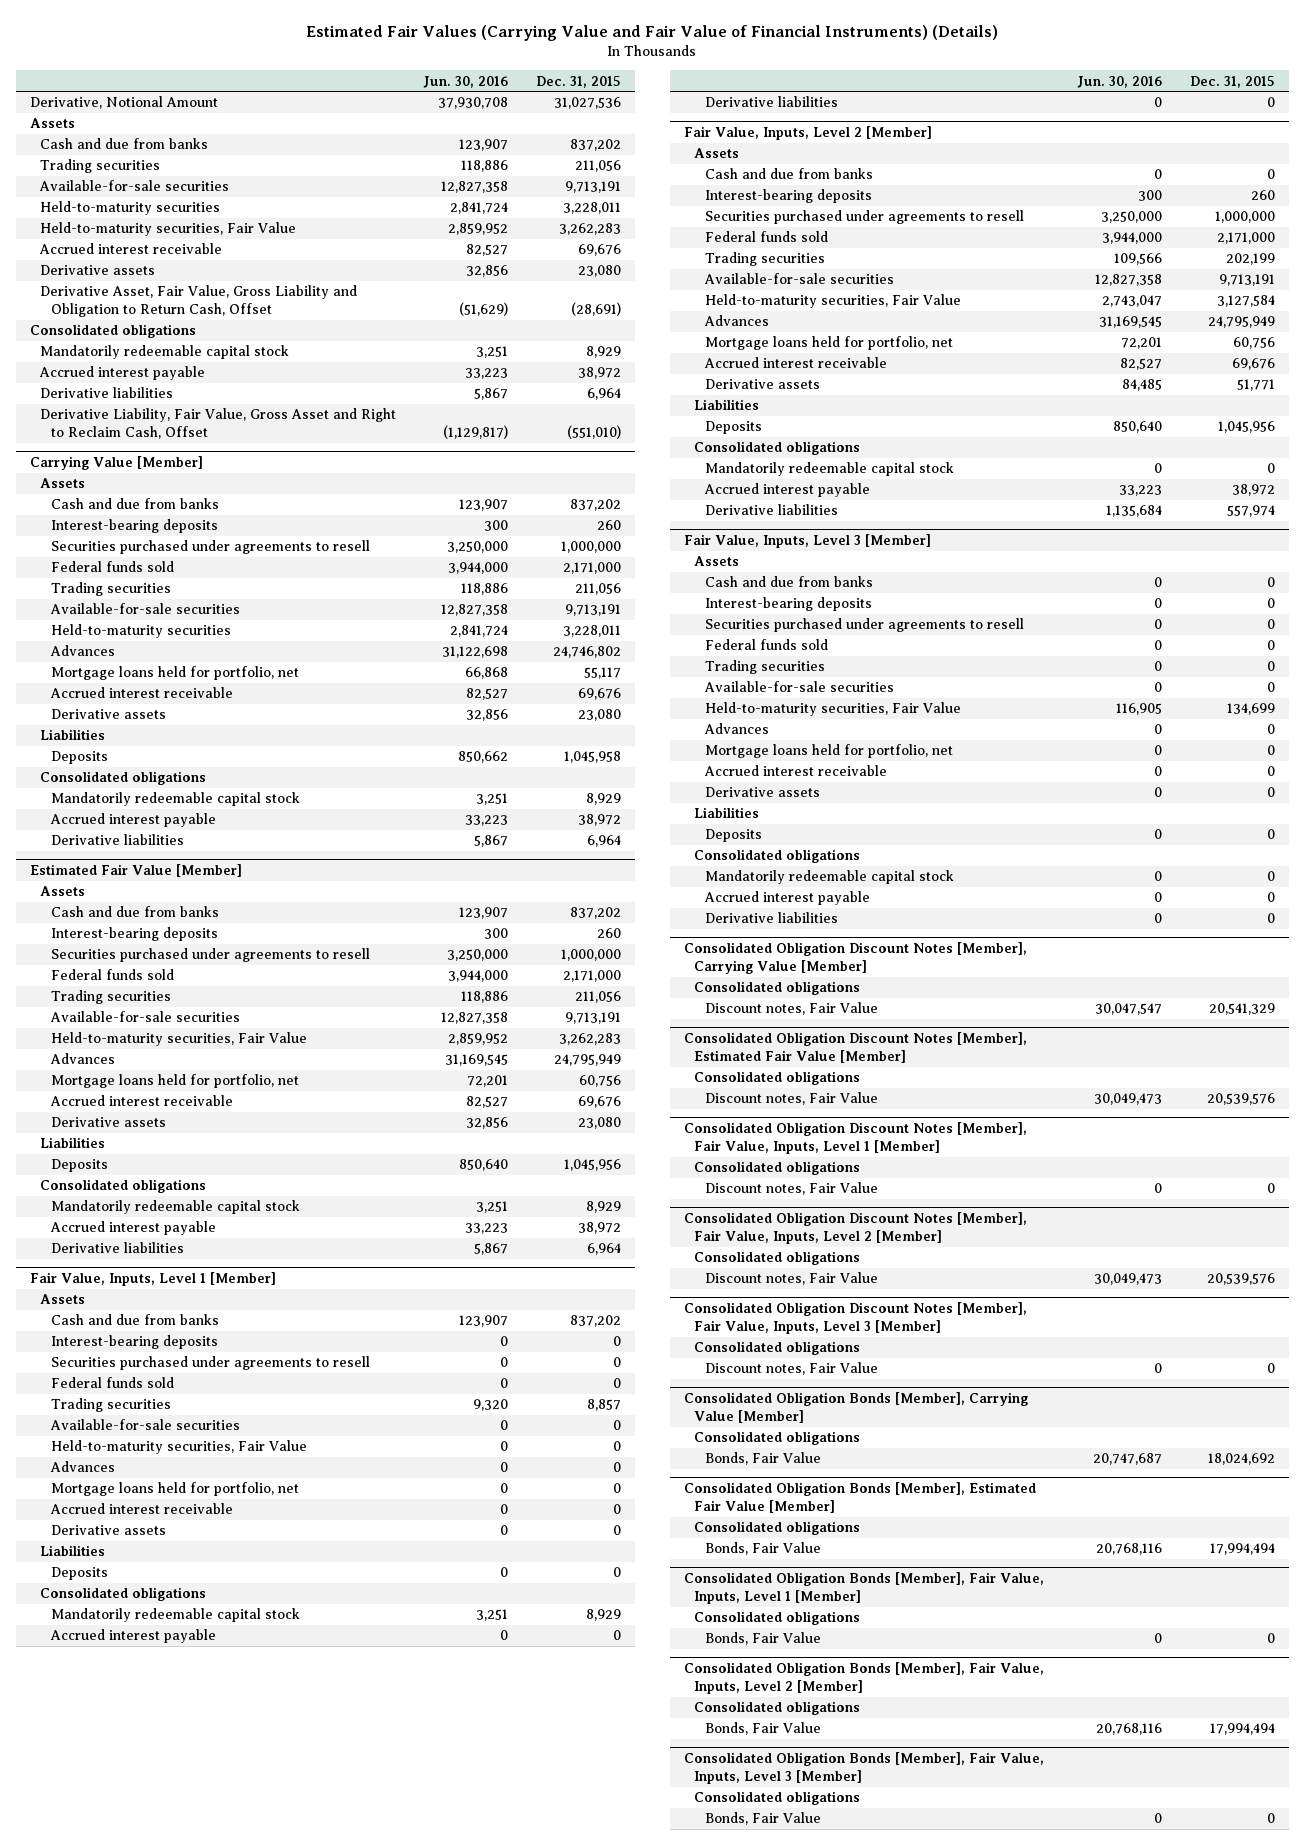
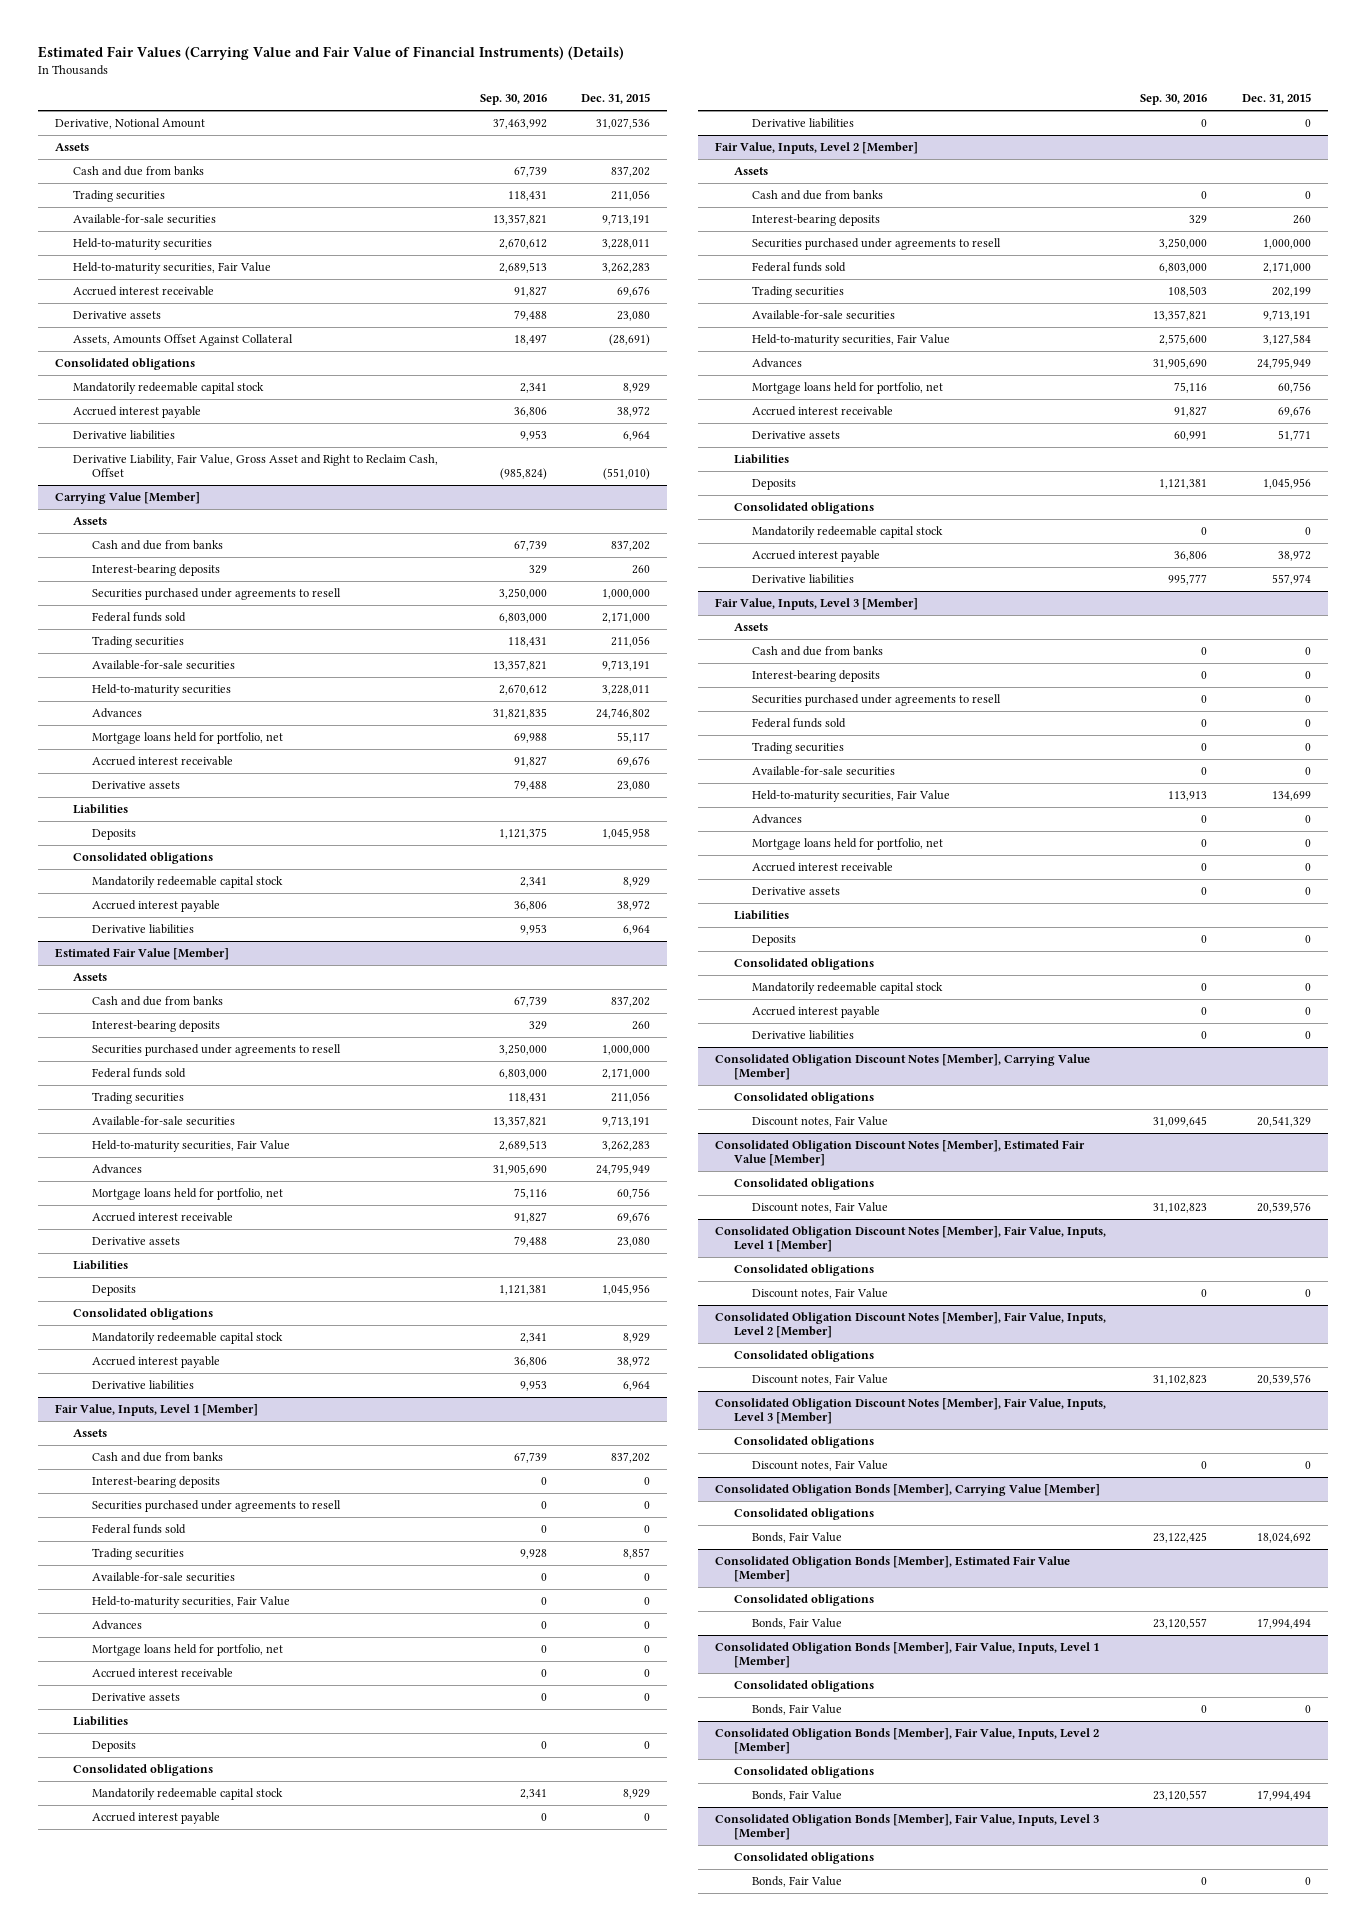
- | Jun. 30, 2016 | Dec. 31, 2015
+ | Sep. 30, 2016 | Dec. 31, 2015
- Derivative Asset, Fair Value, Gross Liability and Obligation to Return Cash, Offset | (51,629) | (28,691)
+ Assets, Amounts Offset Against Collateral | 18,497 | (28,691)

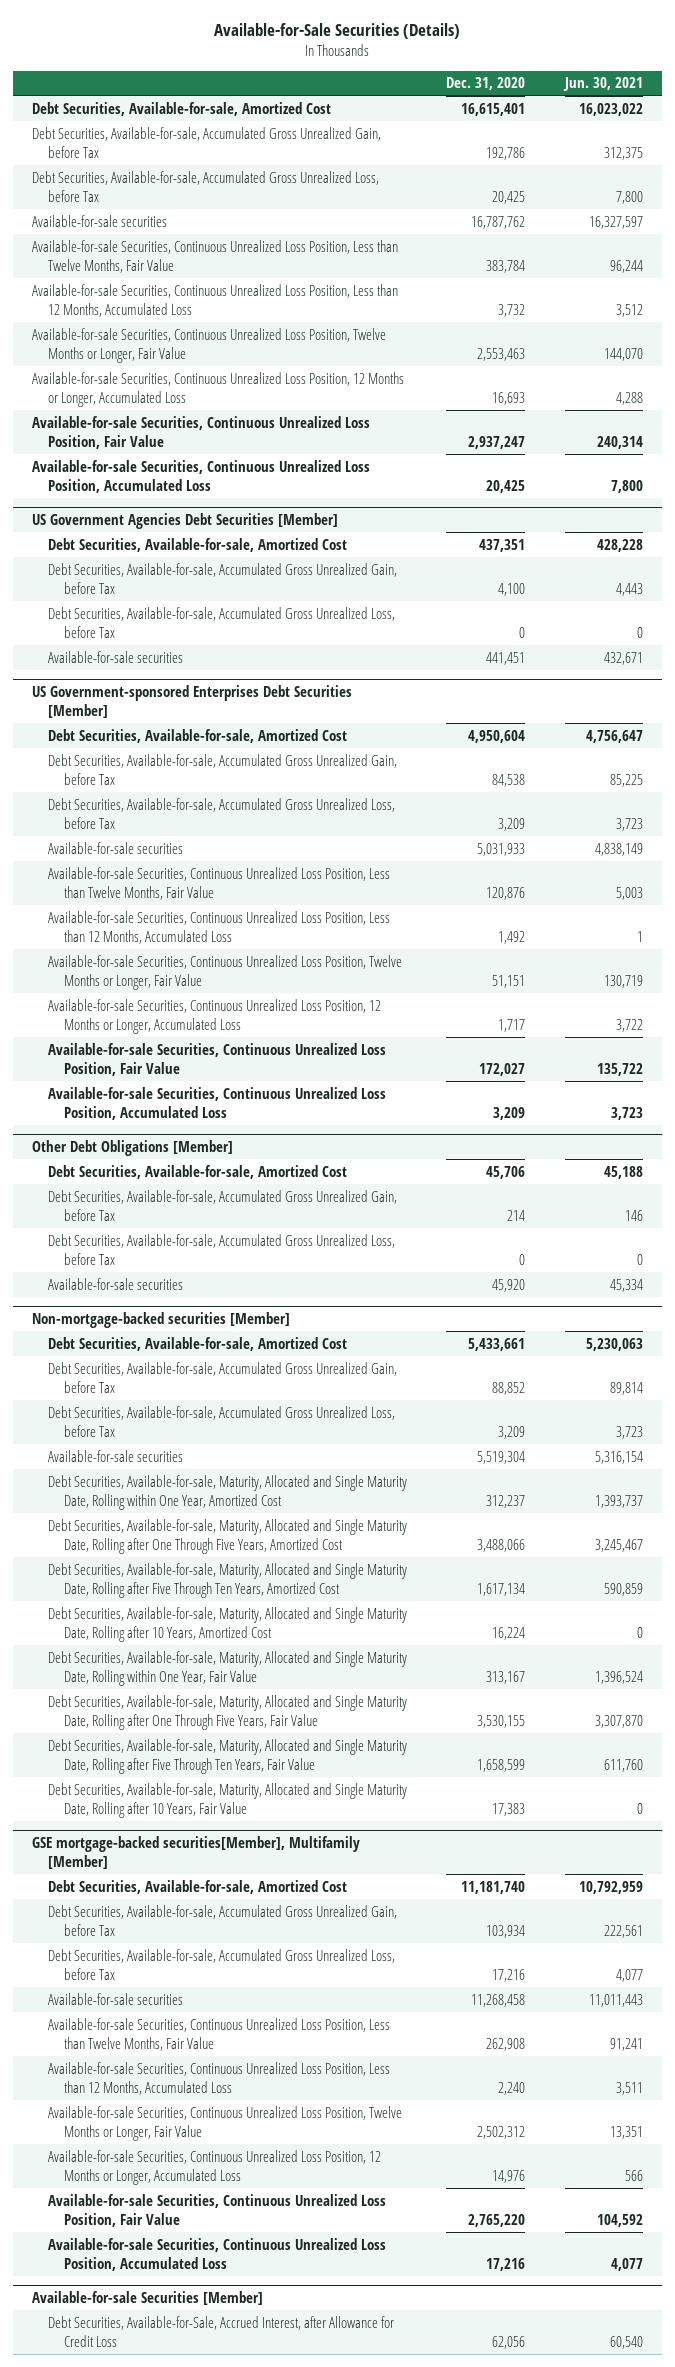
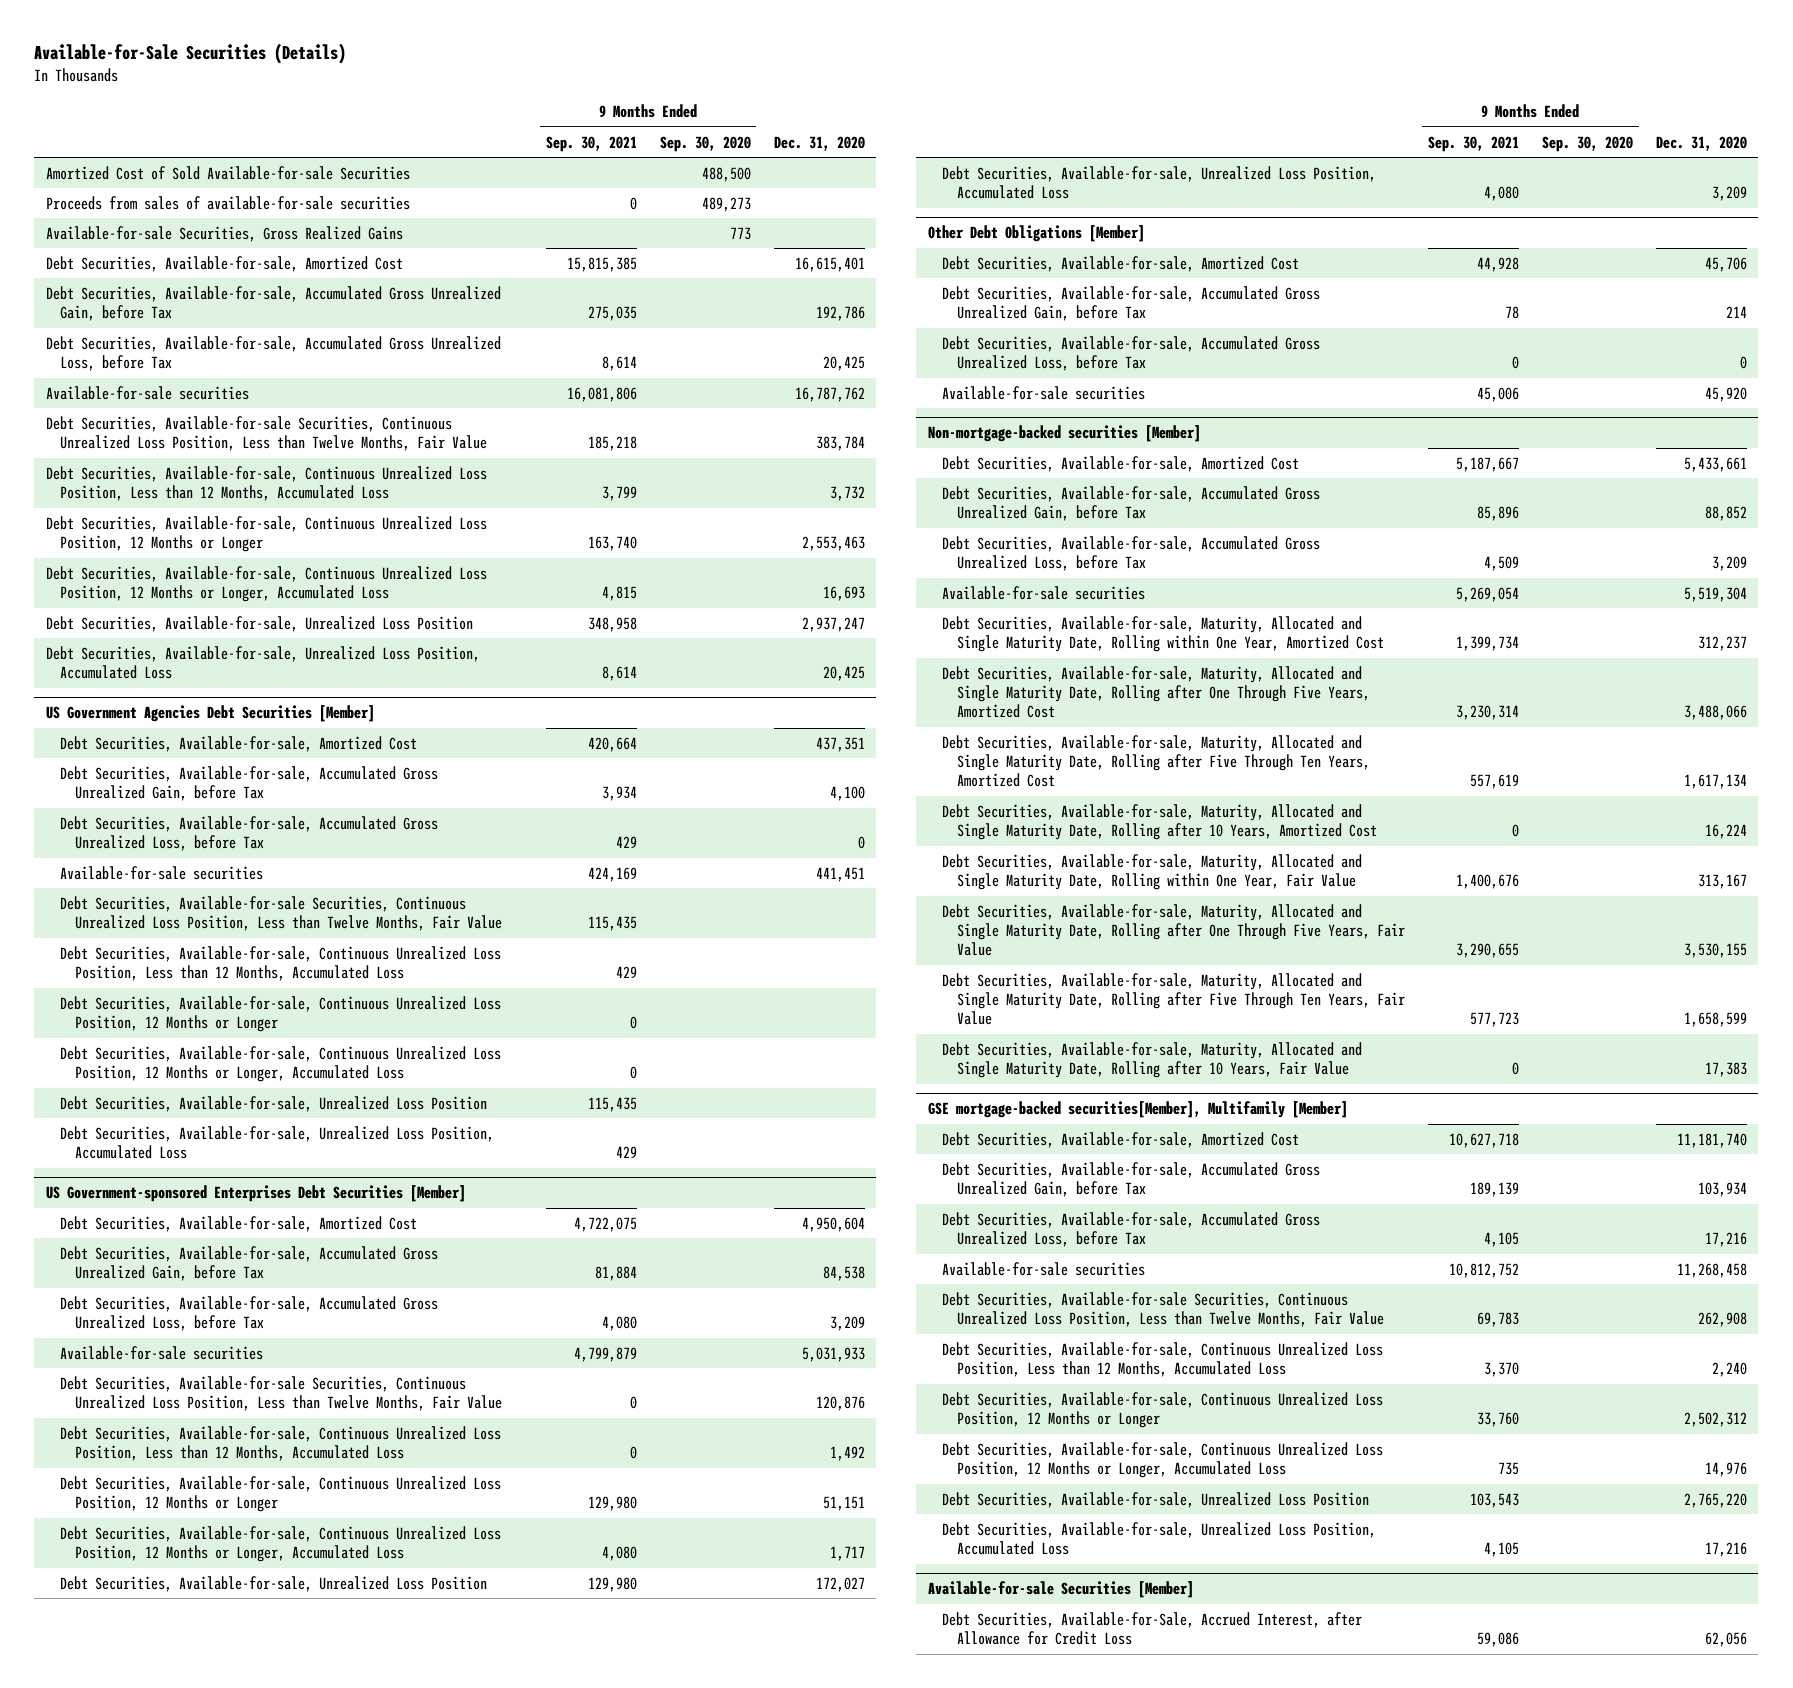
- | Dec. 31, 2020 | Jun. 30, 2021
+ | 9 Months Ended Sep. 30, 2021 | 9 Months Ended Sep. 30, 2020 | Dec. 31, 2020
+ Amortized Cost of Sold Available-for-sale Securities | | 488,500 |
+ Proceeds from sales of available-for-sale securities | 0 | 489,273 |
+ Available-for-sale Securities, Gross Realized Gains | | 773 |
- Available-for-sale Securities, Continuous Unrealized Loss Position, Less than Twelve Months, Fair Value | 383,784 | 96,244
- Available-for-sale Securities, Continuous Unrealized Loss Position, Less than 12 Months, Accumulated Loss | 3,732 | 3,512
- Available-for-sale Securities, Continuous Unrealized Loss Position, Twelve Months or Longer, Fair Value | 2,553,463 | 144,070
- Available-for-sale Securities, Continuous Unrealized Loss Position, 12 Months or Longer, Accumulated Loss | 16,693 | 4,288
- Available-for-sale Securities, Continuous Unrealized Loss Position, Fair Value | 2,937,247 | 240,314
- Available-for-sale Securities, Continuous Unrealized Loss Position, Accumulated Loss | 20,425 | 7,800
+ Debt Securities, Available-for-sale Securities, Continuous Unrealized Loss Position, Less than Twelve Months, Fair Value | 185,218 | | 383,784
+ Debt Securities, Available-for-sale, Continuous Unrealized Loss Position, Less than 12 Months, Accumulated Loss | 3,799 | | 3,732
+ Debt Securities, Available-for-sale, Continuous Unrealized Loss Position, 12 Months or Longer | 163,740 | | 2,553,463
+ Debt Securities, Available-for-sale, Continuous Unrealized Loss Position, 12 Months or Longer, Accumulated Loss | 4,815 | | 16,693
+ Debt Securities, Available-for-sale, Unrealized Loss Position | 348,958 | | 2,937,247
+ Debt Securities, Available-for-sale, Unrealized Loss Position, Accumulated Loss | 8,614 | | 20,425
@ US Government Agencies Debt Securities [Member]
+ Debt Securities, Available-for-sale Securities, Continuous Unrealized Loss Position, Less than Twelve Months, Fair Value | 115,435 | |
+ Debt Securities, Available-for-sale, Continuous Unrealized Loss Position, Less than 12 Months, Accumulated Loss | 429 | |
+ Debt Securities, Available-for-sale, Continuous Unrealized Loss Position, 12 Months or Longer | 0 | |
+ Debt Securities, Available-for-sale, Continuous Unrealized Loss Position, 12 Months or Longer, Accumulated Loss | 0 | |
+ Debt Securities, Available-for-sale, Unrealized Loss Position | 115,435 | |
+ Debt Securities, Available-for-sale, Unrealized Loss Position, Accumulated Loss | 429 | |
@ US Government-sponsored Enterprises Debt Securities [Member]
- Available-for-sale Securities, Continuous Unrealized Loss Position, Less than Twelve Months, Fair Value | 120,876 | 5,003
- Available-for-sale Securities, Continuous Unrealized Loss Position, Less than 12 Months, Accumulated Loss | 1,492 | 1
- Available-for-sale Securities, Continuous Unrealized Loss Position, Twelve Months or Longer, Fair Value | 51,151 | 130,719
- Available-for-sale Securities, Continuous Unrealized Loss Position, 12 Months or Longer, Accumulated Loss | 1,717 | 3,722
- Available-for-sale Securities, Continuous Unrealized Loss Position, Fair Value | 172,027 | 135,722
- Available-for-sale Securities, Continuous Unrealized Loss Position, Accumulated Loss | 3,209 | 3,723
+ Debt Securities, Available-for-sale Securities, Continuous Unrealized Loss Position, Less than Twelve Months, Fair Value | 0 | | 120,876
+ Debt Securities, Available-for-sale, Continuous Unrealized Loss Position, Less than 12 Months, Accumulated Loss | 0 | | 1,492
+ Debt Securities, Available-for-sale, Continuous Unrealized Loss Position, 12 Months or Longer | 129,980 | | 51,151
+ Debt Securities, Available-for-sale, Continuous Unrealized Loss Position, 12 Months or Longer, Accumulated Loss | 4,080 | | 1,717
+ Debt Securities, Available-for-sale, Unrealized Loss Position | 129,980 | | 172,027
+ Debt Securities, Available-for-sale, Unrealized Loss Position, Accumulated Loss | 4,080 | | 3,209
@ GSE mortgage-backed securities[Member], Multifamily [Member]
- Available-for-sale Securities, Continuous Unrealized Loss Position, Less than Twelve Months, Fair Value | 262,908 | 91,241
- Available-for-sale Securities, Continuous Unrealized Loss Position, Less than 12 Months, Accumulated Loss | 2,240 | 3,511
- Available-for-sale Securities, Continuous Unrealized Loss Position, Twelve Months or Longer, Fair Value | 2,502,312 | 13,351
- Available-for-sale Securities, Continuous Unrealized Loss Position, 12 Months or Longer, Accumulated Loss | 14,976 | 566
- Available-for-sale Securities, Continuous Unrealized Loss Position, Fair Value | 2,765,220 | 104,592
- Available-for-sale Securities, Continuous Unrealized Loss Position, Accumulated Loss | 17,216 | 4,077
+ Debt Securities, Available-for-sale Securities, Continuous Unrealized Loss Position, Less than Twelve Months, Fair Value | 69,783 | | 262,908
+ Debt Securities, Available-for-sale, Continuous Unrealized Loss Position, Less than 12 Months, Accumulated Loss | 3,370 | | 2,240
+ Debt Securities, Available-for-sale, Continuous Unrealized Loss Position, 12 Months or Longer | 33,760 | | 2,502,312
+ Debt Securities, Available-for-sale, Continuous Unrealized Loss Position, 12 Months or Longer, Accumulated Loss | 735 | | 14,976
+ Debt Securities, Available-for-sale, Unrealized Loss Position | 103,543 | | 2,765,220
+ Debt Securities, Available-for-sale, Unrealized Loss Position, Accumulated Loss | 4,105 | | 17,216

